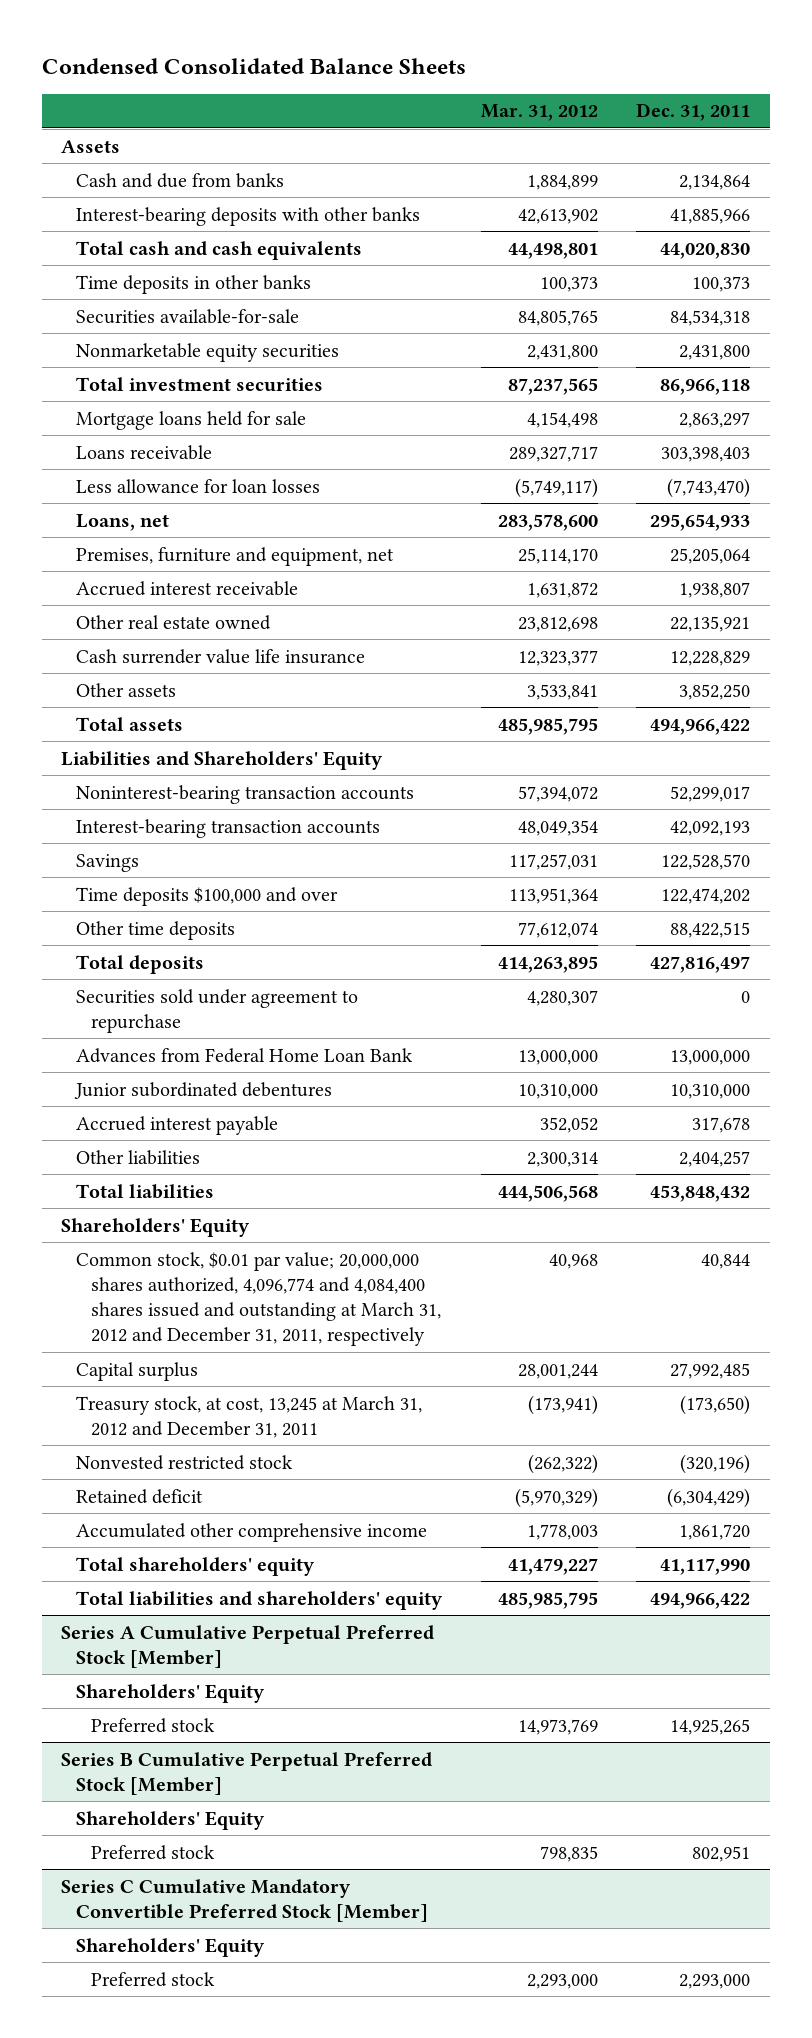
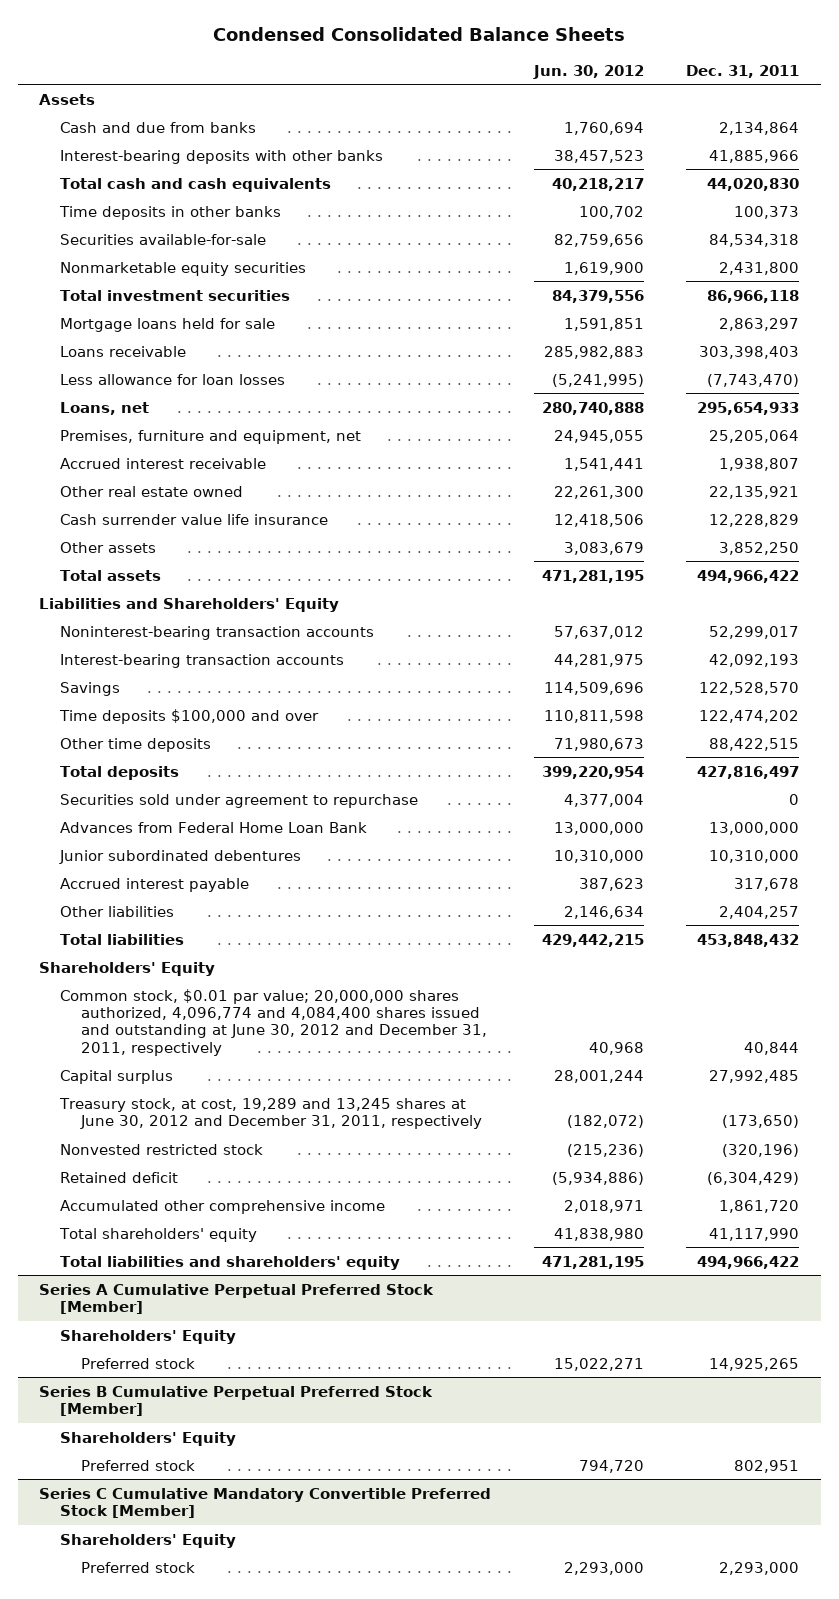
- | Mar. 31, 2012 | Dec. 31, 2011
+ | Jun. 30, 2012 | Dec. 31, 2011
- Common stock, $0.01 par value; 20,000,000 shares authorized, 4,096,774 and 4,084,400 shares issued and outstanding at March 31, 2012 and December 31, 2011, respectively | 40,968 | 40,844
+ Common stock, $0.01 par value; 20,000,000 shares authorized, 4,096,774 and 4,084,400 shares issued and outstanding at June 30, 2012 and December 31, 2011, respectively | 40,968 | 40,844
- Treasury stock, at cost, 13,245 at March 31, 2012 and December 31, 2011 | (173,941) | (173,650)
+ Treasury stock, at cost, 19,289 and 13,245 shares at June 30, 2012 and December 31, 2011, respectively | (182,072) | (173,650)

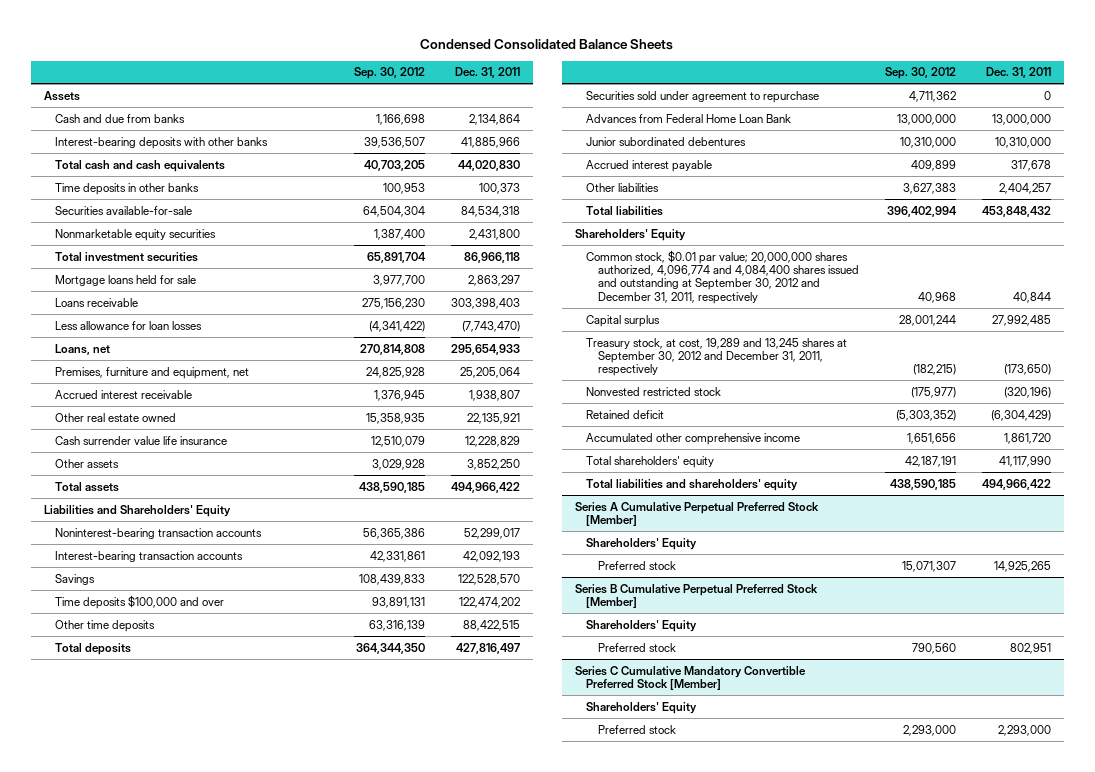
- | Jun. 30, 2012 | Dec. 31, 2011
+ | Sep. 30, 2012 | Dec. 31, 2011
- Common stock, $0.01 par value; 20,000,000 shares authorized, 4,096,774 and 4,084,400 shares issued and outstanding at June 30, 2012 and December 31, 2011, respectively | 40,968 | 40,844
+ Common stock, $0.01 par value; 20,000,000 shares authorized, 4,096,774 and 4,084,400 shares issued and outstanding at September 30, 2012 and December 31, 2011, respectively | 40,968 | 40,844
- Treasury stock, at cost, 19,289 and 13,245 shares at June 30, 2012 and December 31, 2011, respectively | (182,072) | (173,650)
+ Treasury stock, at cost, 19,289 and 13,245 shares at September 30, 2012 and December 31, 2011, respectively | (182,215) | (173,650)

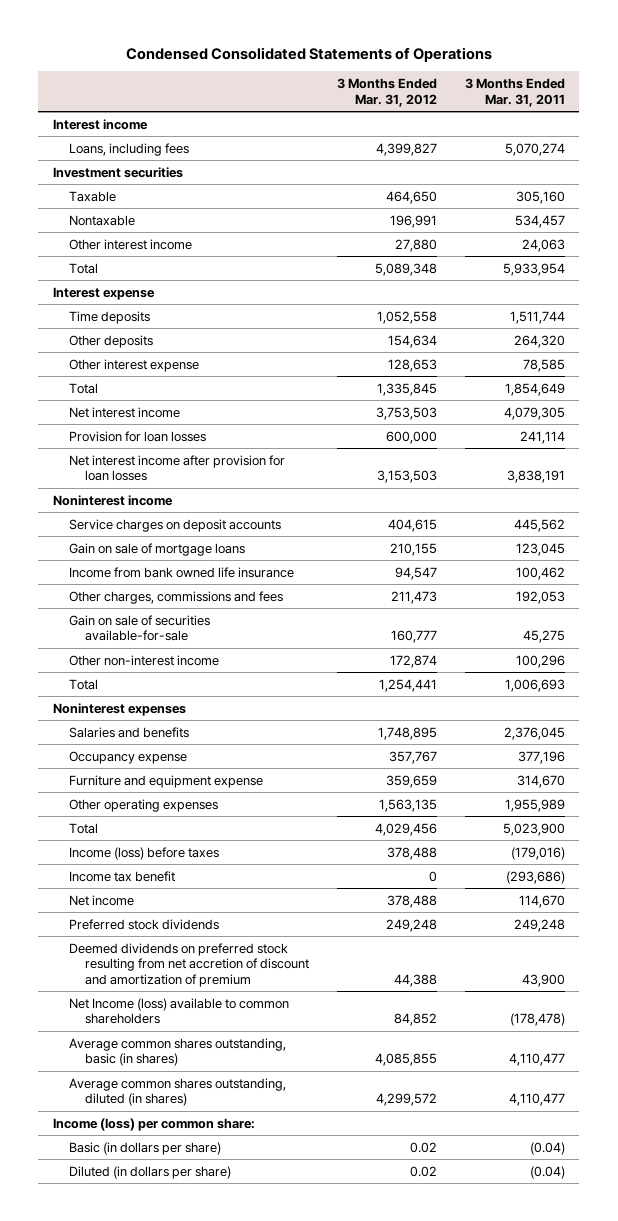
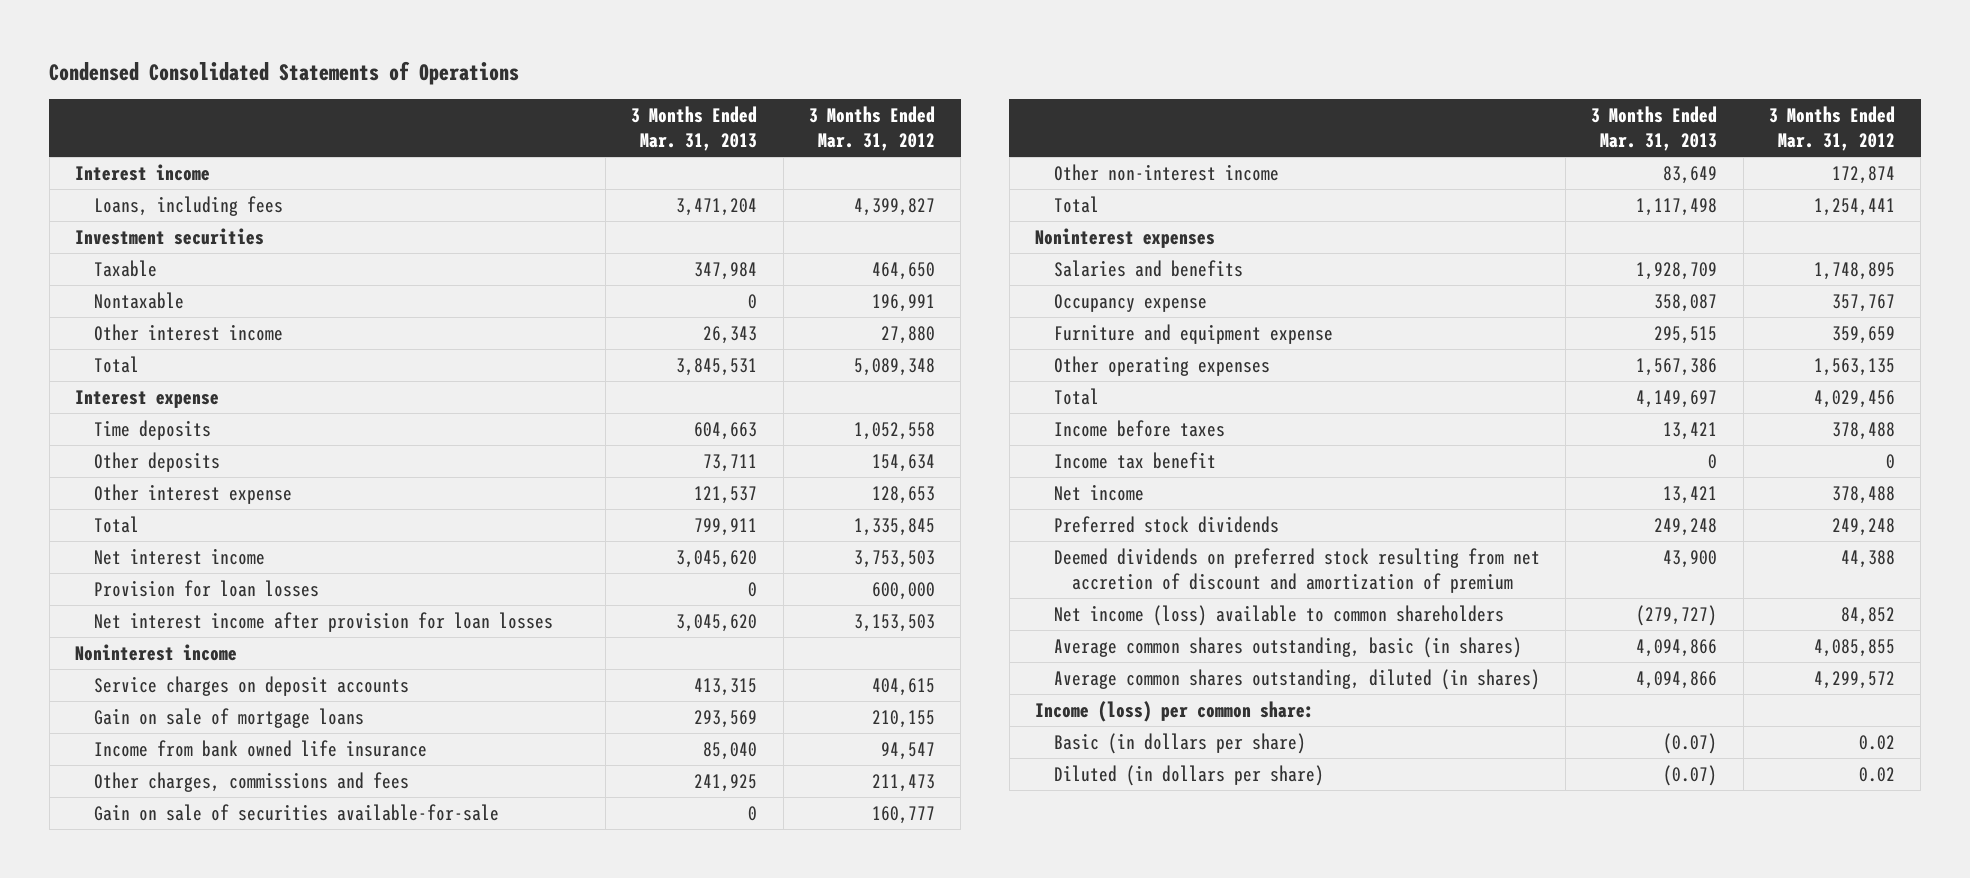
- | 3 Months Ended Mar. 31, 2012 | 3 Months Ended Mar. 31, 2011
+ | 3 Months Ended Mar. 31, 2013 | 3 Months Ended Mar. 31, 2012
- Income (loss) before taxes | 378,488 | (179,016)
+ Income before taxes | 13,421 | 378,488
- Net Income (loss) available to common shareholders | 84,852 | (178,478)
+ Net income (loss) available to common shareholders | (279,727) | 84,852

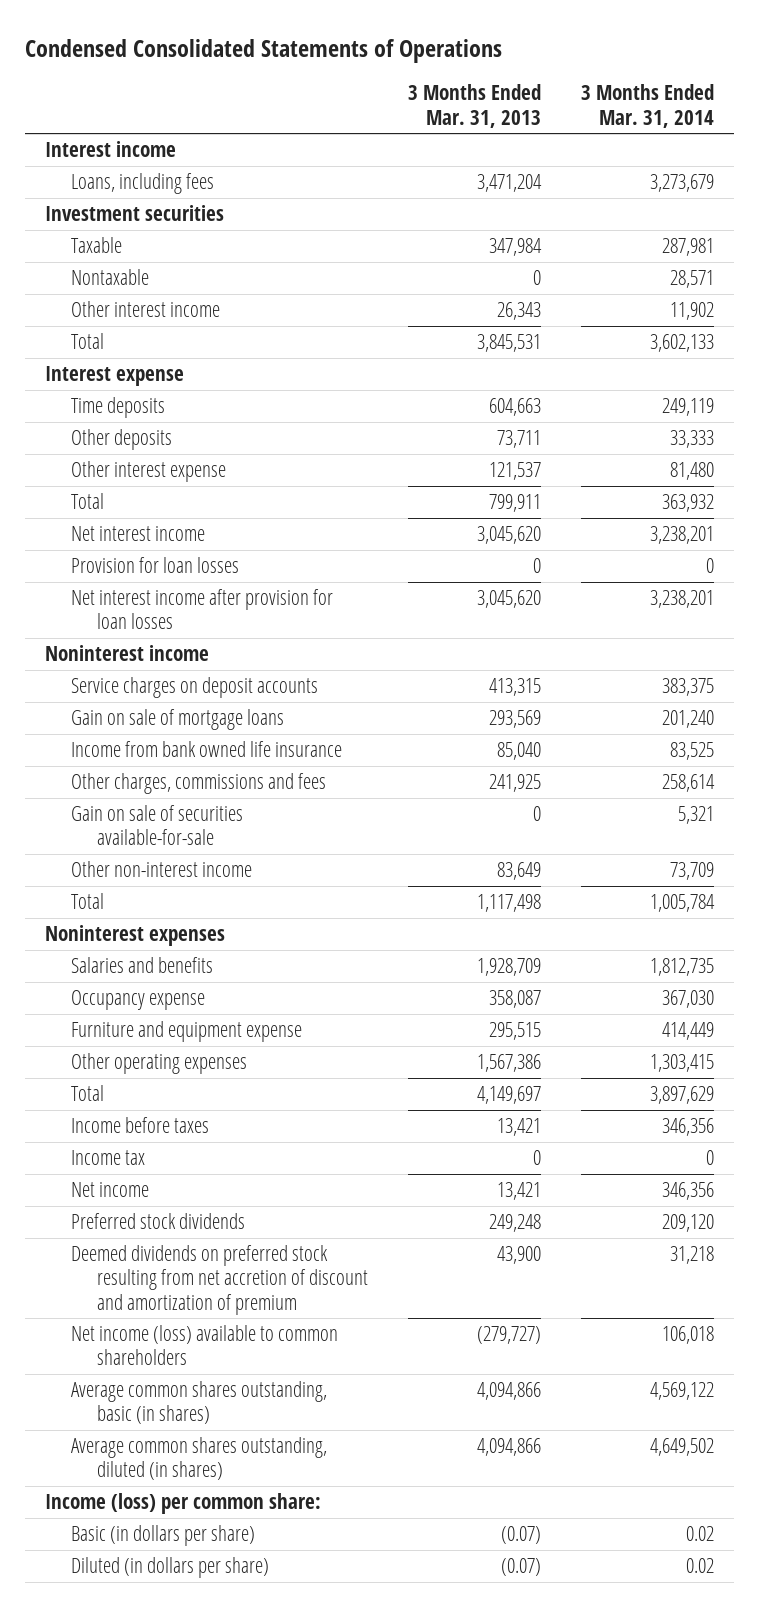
- | 3 Months Ended Mar. 31, 2013 | 3 Months Ended Mar. 31, 2012
+ | 3 Months Ended Mar. 31, 2013 | 3 Months Ended Mar. 31, 2014
- Income tax benefit | 0 | 0
+ Income tax | 0 | 0

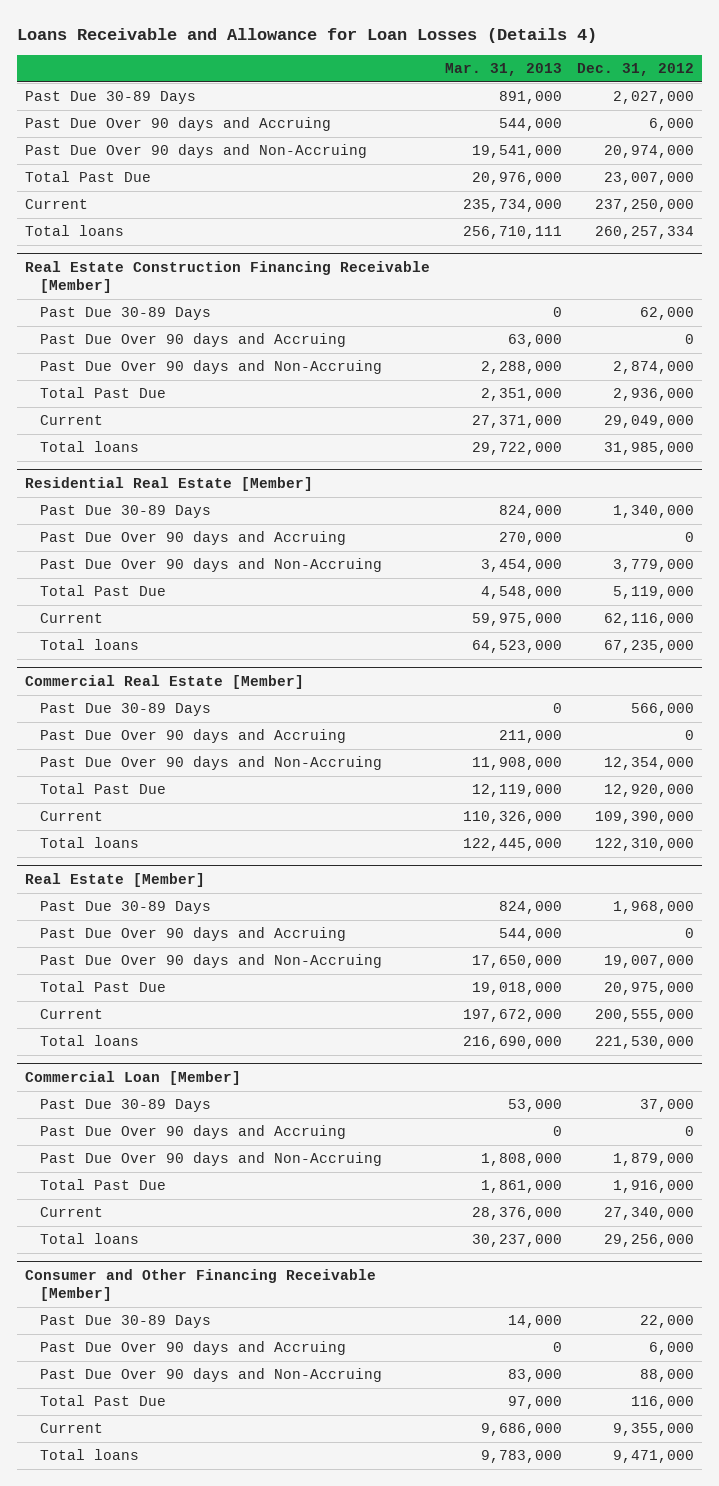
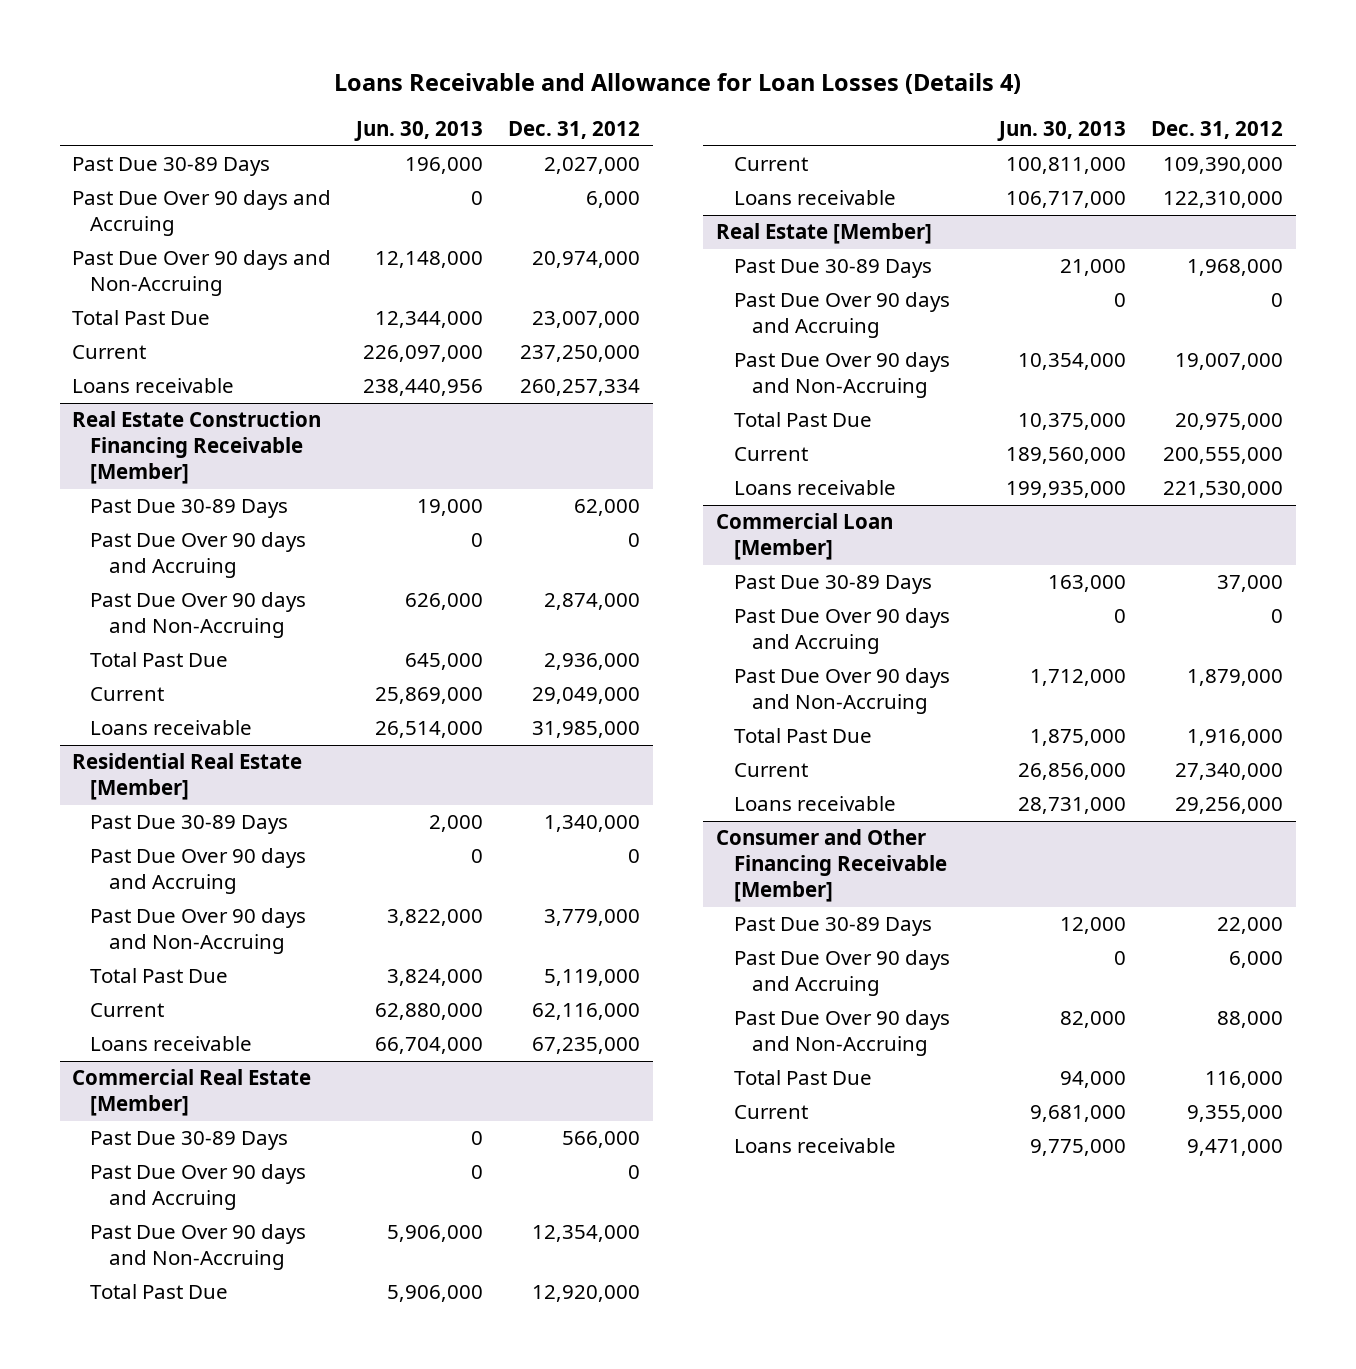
- | Mar. 31, 2013 | Dec. 31, 2012
+ | Jun. 30, 2013 | Dec. 31, 2012
- Total loans | 256,710,111 | 260,257,334
+ Loans receivable | 238,440,956 | 260,257,334
@ Real Estate Construction Financing Receivable [Member]
- Total loans | 29,722,000 | 31,985,000
+ Loans receivable | 26,514,000 | 31,985,000
@ Residential Real Estate [Member]
- Total loans | 64,523,000 | 67,235,000
+ Loans receivable | 66,704,000 | 67,235,000
@ Commercial Real Estate [Member]
- Total loans | 122,445,000 | 122,310,000
+ Loans receivable | 106,717,000 | 122,310,000
@ Real Estate [Member]
- Total loans | 216,690,000 | 221,530,000
+ Loans receivable | 199,935,000 | 221,530,000
@ Commercial Loan [Member]
- Total loans | 30,237,000 | 29,256,000
+ Loans receivable | 28,731,000 | 29,256,000
@ Consumer and Other Financing Receivable [Member]
- Total loans | 9,783,000 | 9,471,000
+ Loans receivable | 9,775,000 | 9,471,000

